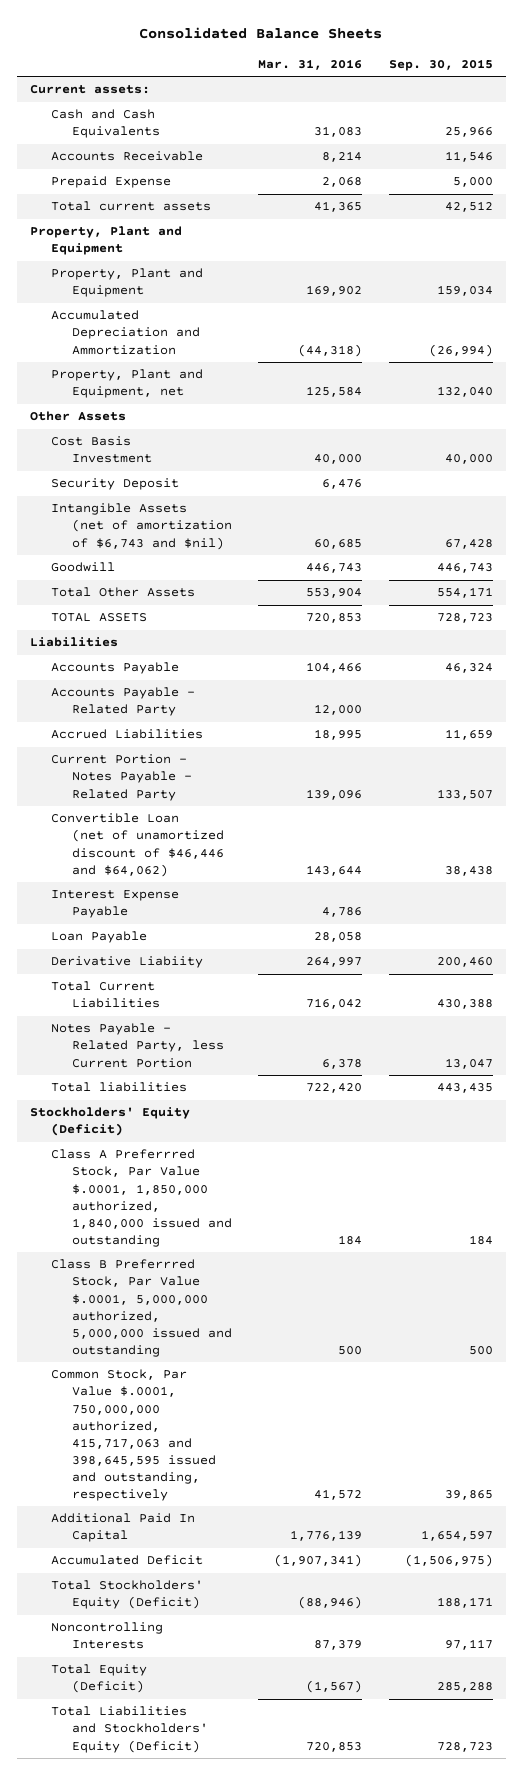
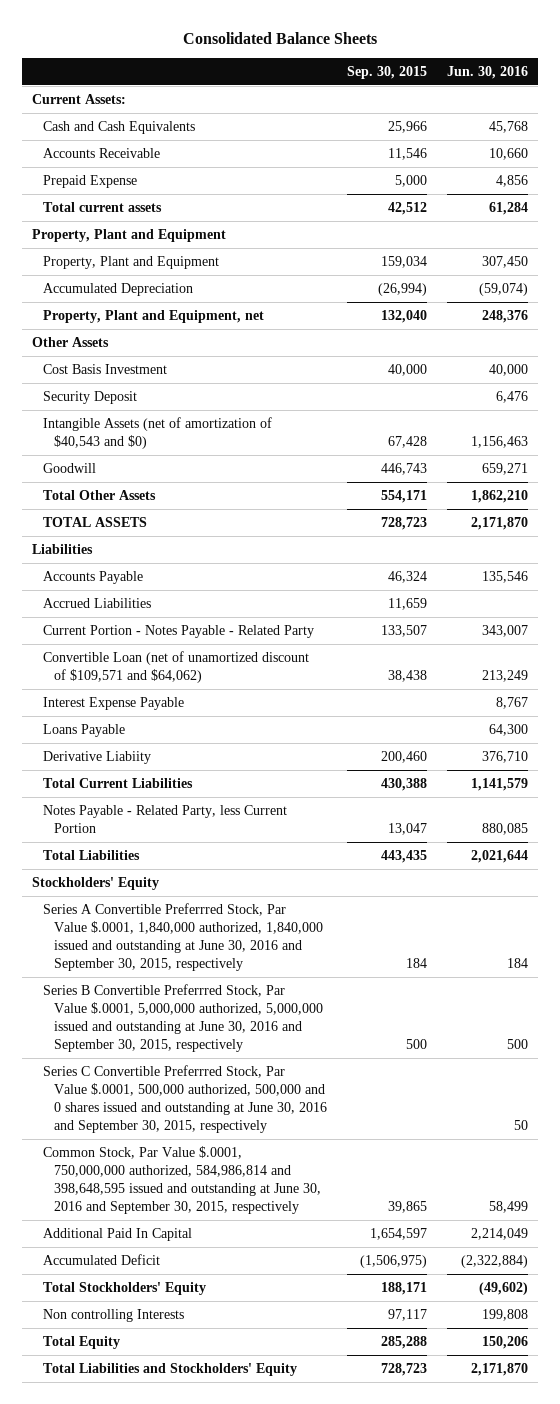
- | Mar. 31, 2016 | Sep. 30, 2015
+ | Sep. 30, 2015 | Jun. 30, 2016
- Current assets:
+ Current Assets:
- Accumulated Depreciation and Ammortization | (44,318) | (26,994)
+ Accumulated Depreciation | (26,994) | (59,074)
- Intangible Assets (net of amortization of $6,743 and $nil) | 60,685 | 67,428
+ Intangible Assets (net of amortization of $40,543 and $0) | 67,428 | 1,156,463
- Accounts Payable - Related Party | 12,000 |
- Convertible Loan (net of unamortized discount of $46,446 and $64,062) | 143,644 | 38,438
+ Convertible Loan (net of unamortized discount of $109,571 and $64,062) | 38,438 | 213,249
- Loan Payable | 28,058 |
+ Loans Payable | | 64,300
- Total liabilities | 722,420 | 443,435
- Stockholders' Equity (Deficit)
- Class A Preferrred Stock, Par Value $.0001, 1,850,000 authorized, 1,840,000 issued and outstanding | 184 | 184
- Class B Preferrred Stock, Par Value $.0001, 5,000,000 authorized, 5,000,000 issued and outstanding | 500 | 500
- Common Stock, Par Value $.0001, 750,000,000 authorized, 415,717,063 and 398,645,595 issued and outstanding, respectively | 41,572 | 39,865
+ Total Liabilities | 443,435 | 2,021,644
+ Stockholders' Equity
+ Series A Convertible Preferrred Stock, Par Value $.0001, 1,840,000 authorized, 1,840,000 issued and outstanding at June 30, 2016 and September 30, 2015, respectively | 184 | 184
+ Series B Convertible Preferrred Stock, Par Value $.0001, 5,000,000 authorized, 5,000,000 issued and outstanding at June 30, 2016 and September 30, 2015, respectively | 500 | 500
+ Series C Convertible Preferrred Stock, Par Value $.0001, 500,000 authorized, 500,000 and 0 shares issued and outstanding at June 30, 2016 and September 30, 2015, respectively | | 50
+ Common Stock, Par Value $.0001, 750,000,000 authorized, 584,986,814 and 398,648,595 issued and outstanding at June 30, 2016 and September 30, 2015, respectively | 39,865 | 58,499
- Total Stockholders' Equity (Deficit) | (88,946) | 188,171
- Noncontrolling Interests | 87,379 | 97,117
- Total Equity (Deficit) | (1,567) | 285,288
- Total Liabilities and Stockholders' Equity (Deficit) | 720,853 | 728,723
+ Total Stockholders' Equity | 188,171 | (49,602)
+ Non controlling Interests | 97,117 | 199,808
+ Total Equity | 285,288 | 150,206
+ Total Liabilities and Stockholders' Equity | 728,723 | 2,171,870

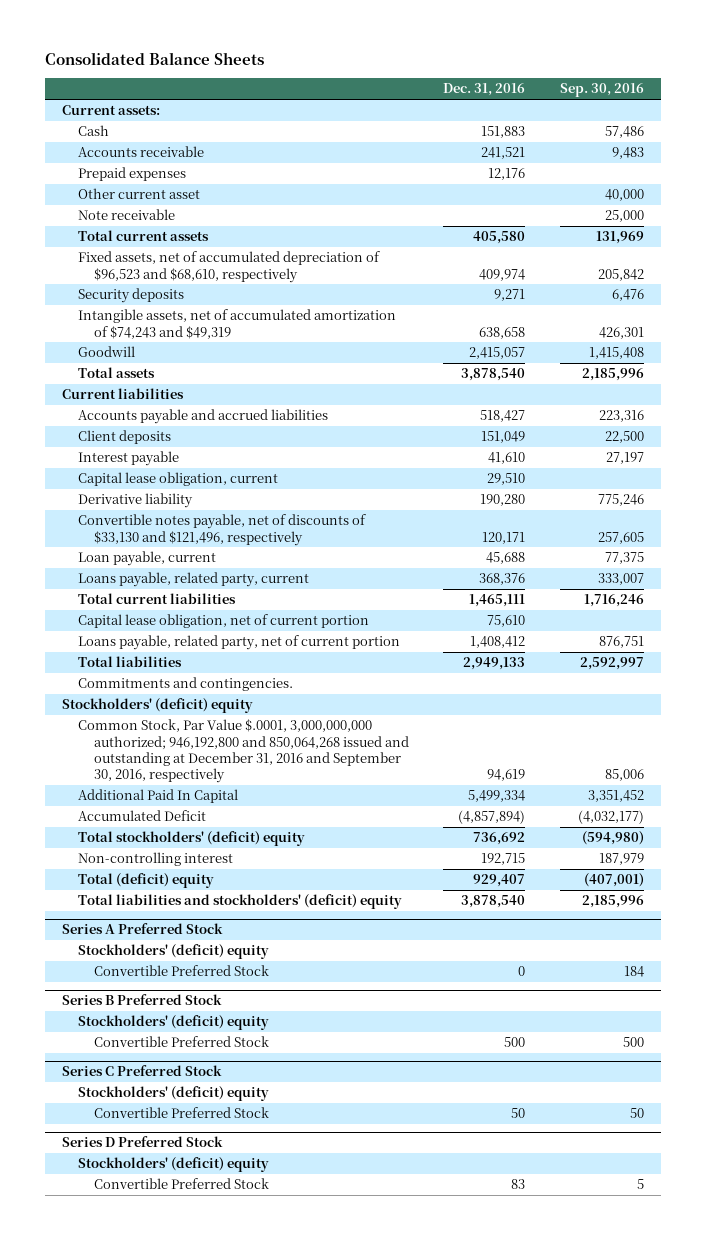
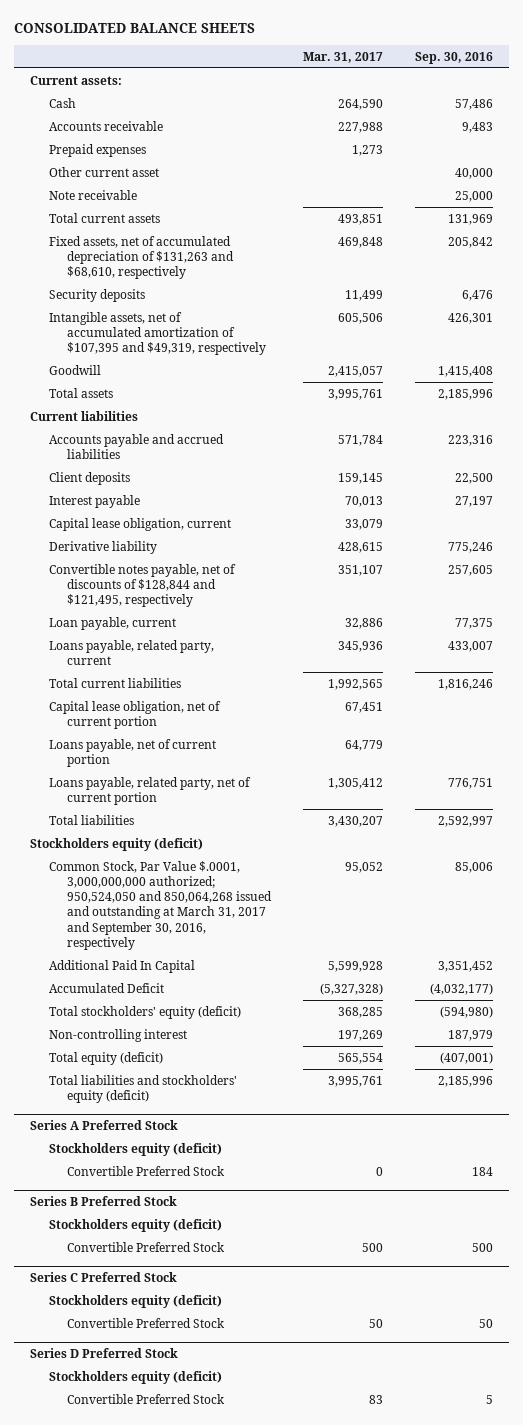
- Consolidated Balance Sheets
+ CONSOLIDATED BALANCE SHEETS
- | Dec. 31, 2016 | Sep. 30, 2016
+ | Mar. 31, 2017 | Sep. 30, 2016
- Fixed assets, net of accumulated depreciation of $96,523 and $68,610, respectively | 409,974 | 205,842
+ Fixed assets, net of accumulated depreciation of $131,263 and $68,610, respectively | 469,848 | 205,842
- Intangible assets, net of accumulated amortization of $74,243 and $49,319 | 638,658 | 426,301
+ Intangible assets, net of accumulated amortization of $107,395 and $49,319, respectively | 605,506 | 426,301
- Convertible notes payable, net of discounts of $33,130 and $121,496, respectively | 120,171 | 257,605
+ Convertible notes payable, net of discounts of $128,844 and $121,495, respectively | 351,107 | 257,605
- Loans payable, related party, current | 368,376 | 333,007
- Total current liabilities | 1,465,111 | 1,716,246
+ Loans payable, related party, current | 345,936 | 433,007
+ Total current liabilities | 1,992,565 | 1,816,246
- Loans payable, related party, net of current portion | 1,408,412 | 876,751
+ Loans payable, net of current portion | 64,779 |
+ Loans payable, related party, net of current portion | 1,305,412 | 776,751
- Commitments and contingencies.
- Stockholders' (deficit) equity
- Common Stock, Par Value $.0001, 3,000,000,000 authorized; 946,192,800 and 850,064,268 issued and outstanding at December 31, 2016 and September 30, 2016, respectively | 94,619 | 85,006
+ Stockholders equity (deficit)
+ Common Stock, Par Value $.0001, 3,000,000,000 authorized; 950,524,050 and 850,064,268 issued and outstanding at March 31, 2017 and September 30, 2016, respectively | 95,052 | 85,006
- Total stockholders' (deficit) equity | 736,692 | (594,980)
+ Total stockholders' equity (deficit) | 368,285 | (594,980)
- Total (deficit) equity | 929,407 | (407,001)
- Total liabilities and stockholders' (deficit) equity | 3,878,540 | 2,185,996
+ Total equity (deficit) | 565,554 | (407,001)
+ Total liabilities and stockholders' equity (deficit) | 3,995,761 | 2,185,996
@ Series A Preferred Stock
- Stockholders' (deficit) equity
+ Stockholders equity (deficit)
@ Series B Preferred Stock
- Stockholders' (deficit) equity
+ Stockholders equity (deficit)
@ Series C Preferred Stock
- Stockholders' (deficit) equity
+ Stockholders equity (deficit)
@ Series D Preferred Stock
- Stockholders' (deficit) equity
+ Stockholders equity (deficit)

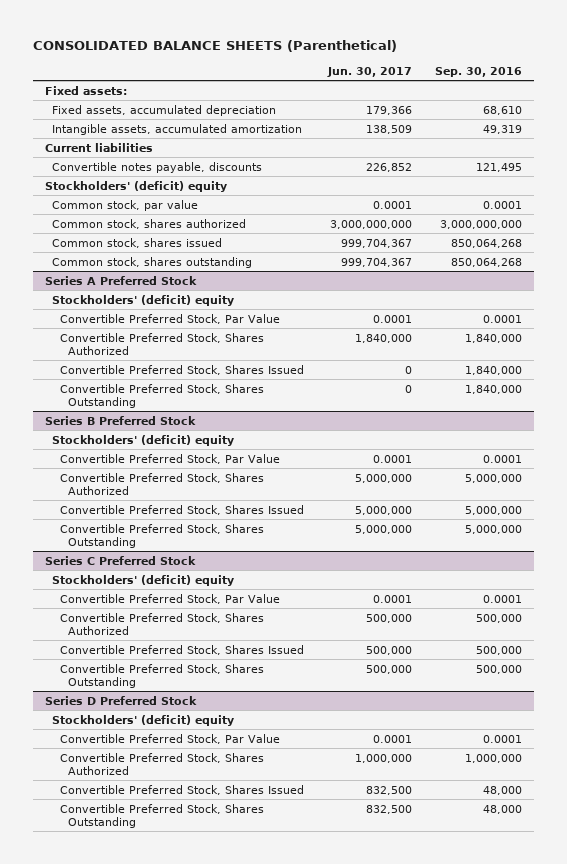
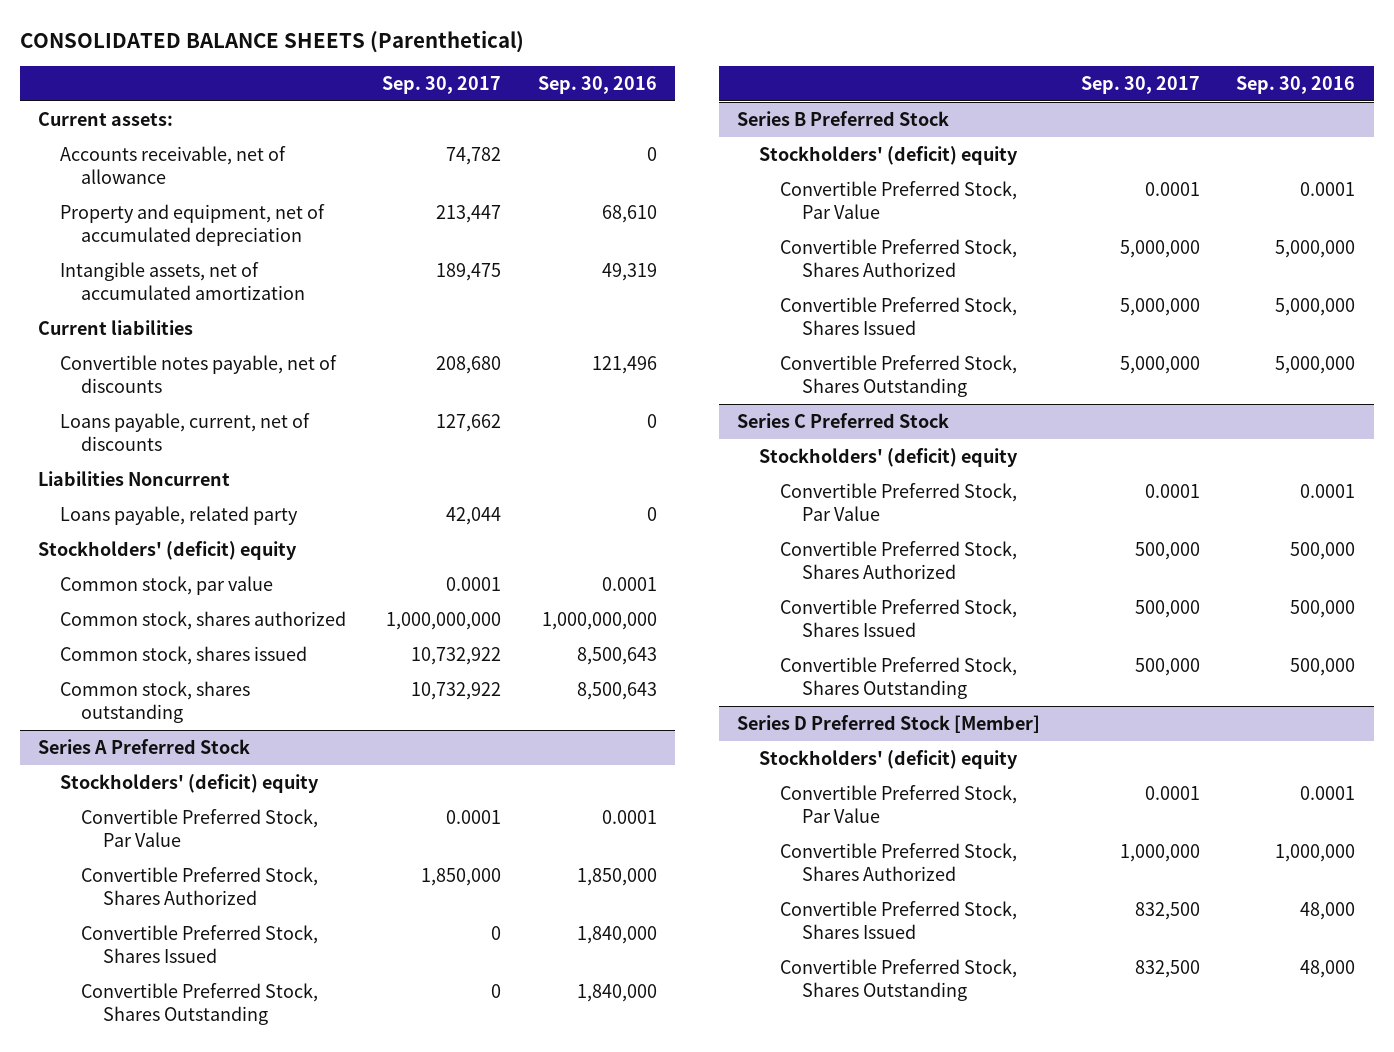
- | Jun. 30, 2017 | Sep. 30, 2016
+ | Sep. 30, 2017 | Sep. 30, 2016
- Fixed assets:
- Fixed assets, accumulated depreciation | 179,366 | 68,610
- Intangible assets, accumulated amortization | 138,509 | 49,319
+ Current assets:
+ Accounts receivable, net of allowance | 74,782 | 0
+ Property and equipment, net of accumulated depreciation | 213,447 | 68,610
+ Intangible assets, net of accumulated amortization | 189,475 | 49,319
- Convertible notes payable, discounts | 226,852 | 121,495
+ Convertible notes payable, net of discounts | 208,680 | 121,496
+ Loans payable, current, net of discounts | 127,662 | 0
+ Liabilities Noncurrent
+ Loans payable, related party | 42,044 | 0
- Common stock, shares authorized | 3,000,000,000 | 3,000,000,000
- Common stock, shares issued | 999,704,367 | 850,064,268
- Common stock, shares outstanding | 999,704,367 | 850,064,268
+ Common stock, shares authorized | 1,000,000,000 | 1,000,000,000
+ Common stock, shares issued | 10,732,922 | 8,500,643
+ Common stock, shares outstanding | 10,732,922 | 8,500,643
@ Series A Preferred Stock
- Convertible Preferred Stock, Shares Authorized | 1,840,000 | 1,840,000
+ Convertible Preferred Stock, Shares Authorized | 1,850,000 | 1,850,000
- Series D Preferred Stock
+ Series D Preferred Stock [Member]

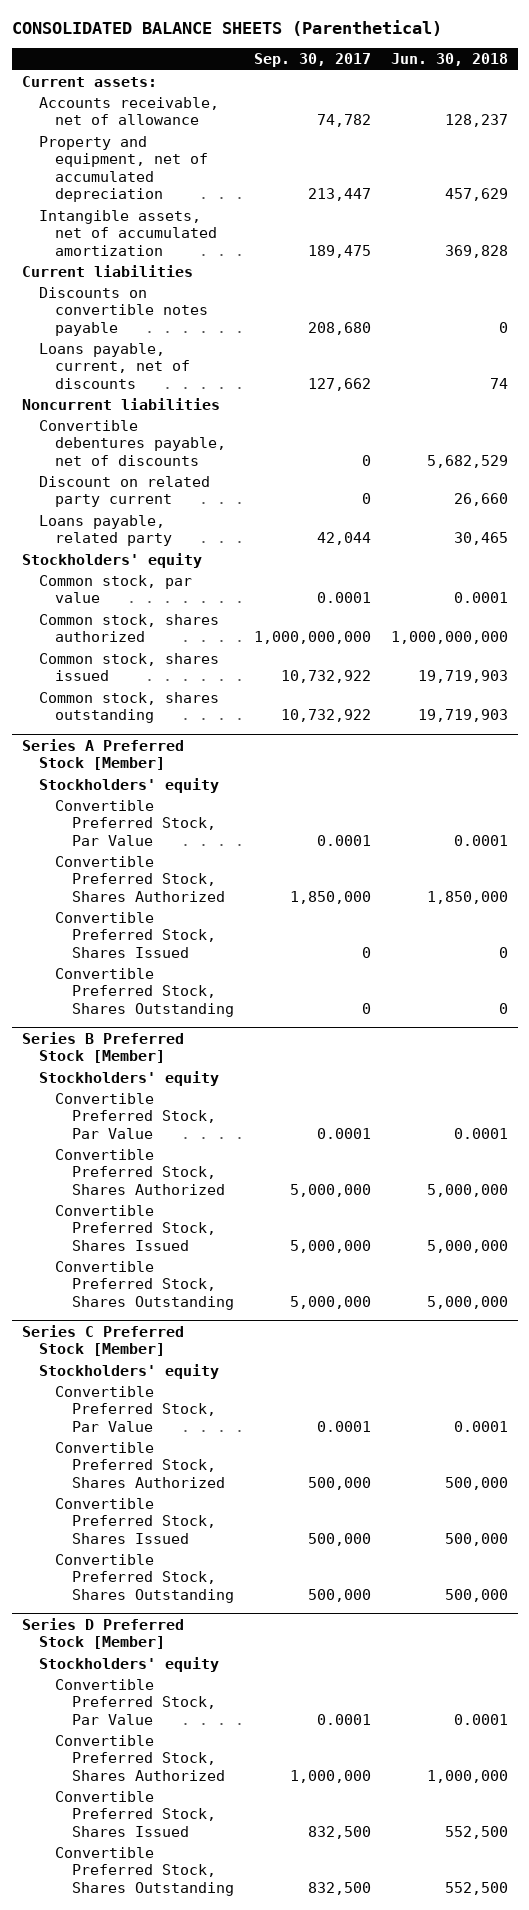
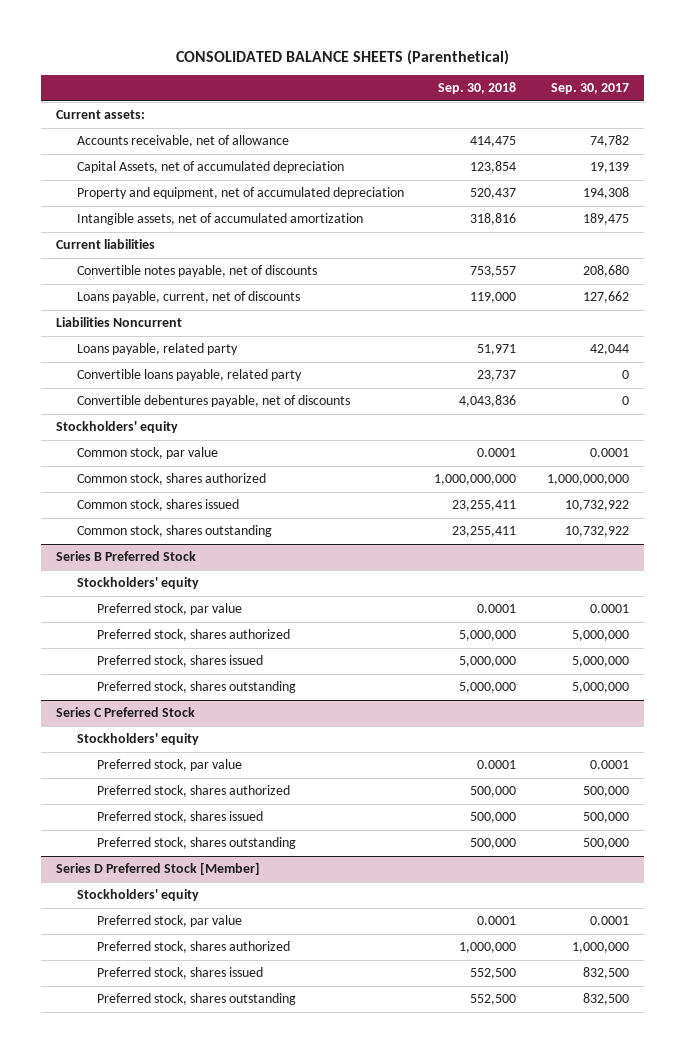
- | Sep. 30, 2017 | Jun. 30, 2018
+ | Sep. 30, 2018 | Sep. 30, 2017
- Property and equipment, net of accumulated depreciation | 213,447 | 457,629
+ Capital Assets, net of accumulated depreciation | 123,854 | 19,139
+ Property and equipment, net of accumulated depreciation | 520,437 | 194,308
- Discounts on convertible notes payable | 208,680 | 0
+ Convertible notes payable, net of discounts | 753,557 | 208,680
- Noncurrent liabilities
- Discount on related party current | 0 | 26,660
+ Liabilities Noncurrent
+ Convertible loans payable, related party | 23,737 | 0
moved down: Convertible debentures payable, net of discounts | 4,043,836 | 0
- Series A Preferred Stock [Member]
- Stockholders' equity
- Convertible Preferred Stock, Par Value | 0.0001 | 0.0001
- Convertible Preferred Stock, Shares Authorized | 1,850,000 | 1,850,000
- Convertible Preferred Stock, Shares Issued | 0 | 0
- Convertible Preferred Stock, Shares Outstanding | 0 | 0
- Series B Preferred Stock [Member]
+ Series B Preferred Stock
- Convertible Preferred Stock, Par Value | 0.0001 | 0.0001
- Convertible Preferred Stock, Shares Authorized | 5,000,000 | 5,000,000
- Convertible Preferred Stock, Shares Issued | 5,000,000 | 5,000,000
- Convertible Preferred Stock, Shares Outstanding | 5,000,000 | 5,000,000
- Series C Preferred Stock [Member]
+ Preferred stock, par value | 0.0001 | 0.0001
+ Preferred stock, shares authorized | 5,000,000 | 5,000,000
+ Preferred stock, shares issued | 5,000,000 | 5,000,000
+ Preferred stock, shares outstanding | 5,000,000 | 5,000,000
+ Series C Preferred Stock
- Convertible Preferred Stock, Par Value | 0.0001 | 0.0001
- Convertible Preferred Stock, Shares Authorized | 500,000 | 500,000
- Convertible Preferred Stock, Shares Issued | 500,000 | 500,000
- Convertible Preferred Stock, Shares Outstanding | 500,000 | 500,000
+ Preferred stock, par value | 0.0001 | 0.0001
+ Preferred stock, shares authorized | 500,000 | 500,000
+ Preferred stock, shares issued | 500,000 | 500,000
+ Preferred stock, shares outstanding | 500,000 | 500,000
@ Series D Preferred Stock [Member]
- Convertible Preferred Stock, Par Value | 0.0001 | 0.0001
- Convertible Preferred Stock, Shares Authorized | 1,000,000 | 1,000,000
- Convertible Preferred Stock, Shares Issued | 832,500 | 552,500
- Convertible Preferred Stock, Shares Outstanding | 832,500 | 552,500
+ Preferred stock, par value | 0.0001 | 0.0001
+ Preferred stock, shares authorized | 1,000,000 | 1,000,000
+ Preferred stock, shares issued | 552,500 | 832,500
+ Preferred stock, shares outstanding | 552,500 | 832,500

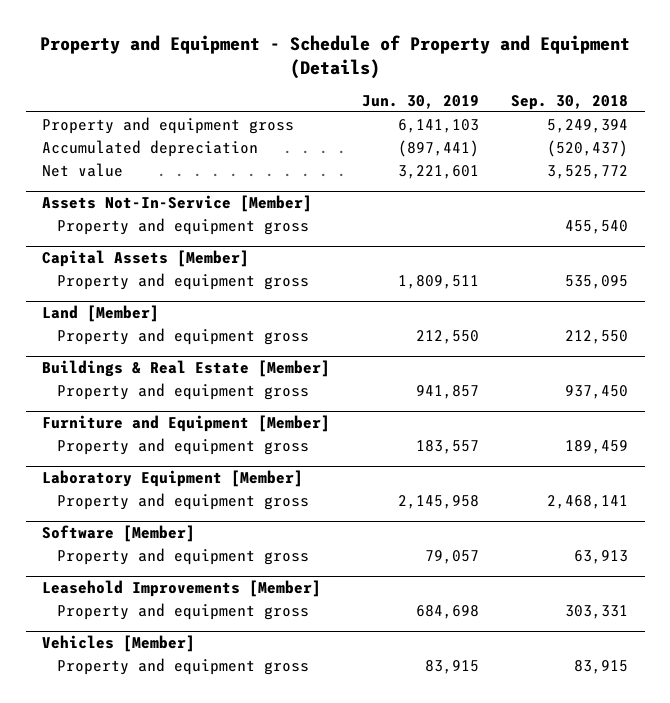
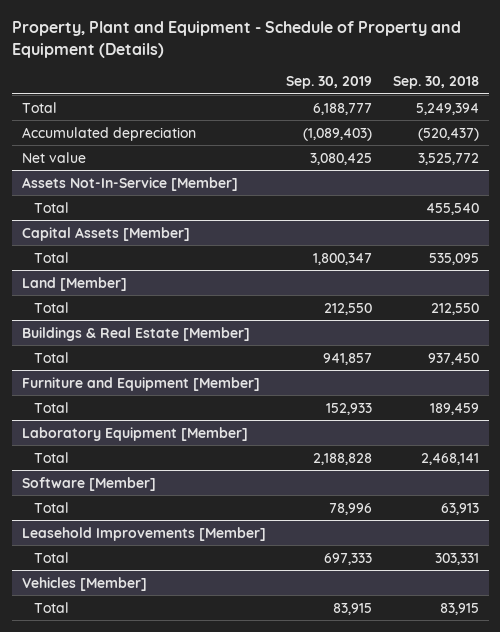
- Property and Equipment - Schedule of Property and Equipment (Details)
+ Property, Plant and Equipment - Schedule of Property and Equipment (Details)
- | Jun. 30, 2019 | Sep. 30, 2018
+ | Sep. 30, 2019 | Sep. 30, 2018
- Property and equipment gross | 6,141,103 | 5,249,394
+ Total | 6,188,777 | 5,249,394
@ Assets Not-In-Service [Member]
- Property and equipment gross | | 455,540
+ Total | | 455,540
@ Capital Assets [Member]
- Property and equipment gross | 1,809,511 | 535,095
+ Total | 1,800,347 | 535,095
@ Land [Member]
- Property and equipment gross | 212,550 | 212,550
+ Total | 212,550 | 212,550
@ Buildings & Real Estate [Member]
- Property and equipment gross | 941,857 | 937,450
+ Total | 941,857 | 937,450
@ Furniture and Equipment [Member]
- Property and equipment gross | 183,557 | 189,459
+ Total | 152,933 | 189,459
@ Laboratory Equipment [Member]
- Property and equipment gross | 2,145,958 | 2,468,141
+ Total | 2,188,828 | 2,468,141
@ Software [Member]
- Property and equipment gross | 79,057 | 63,913
+ Total | 78,996 | 63,913
@ Leasehold Improvements [Member]
- Property and equipment gross | 684,698 | 303,331
+ Total | 697,333 | 303,331
@ Vehicles [Member]
- Property and equipment gross | 83,915 | 83,915
+ Total | 83,915 | 83,915

